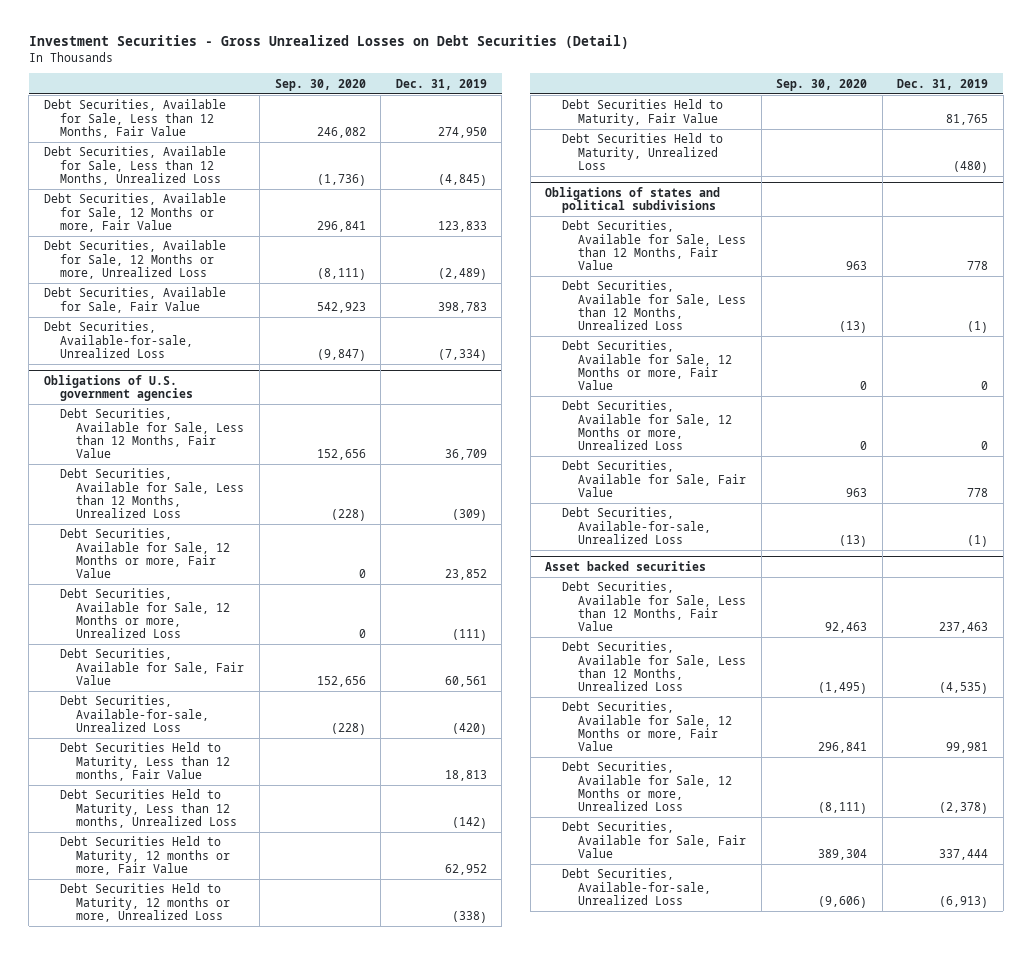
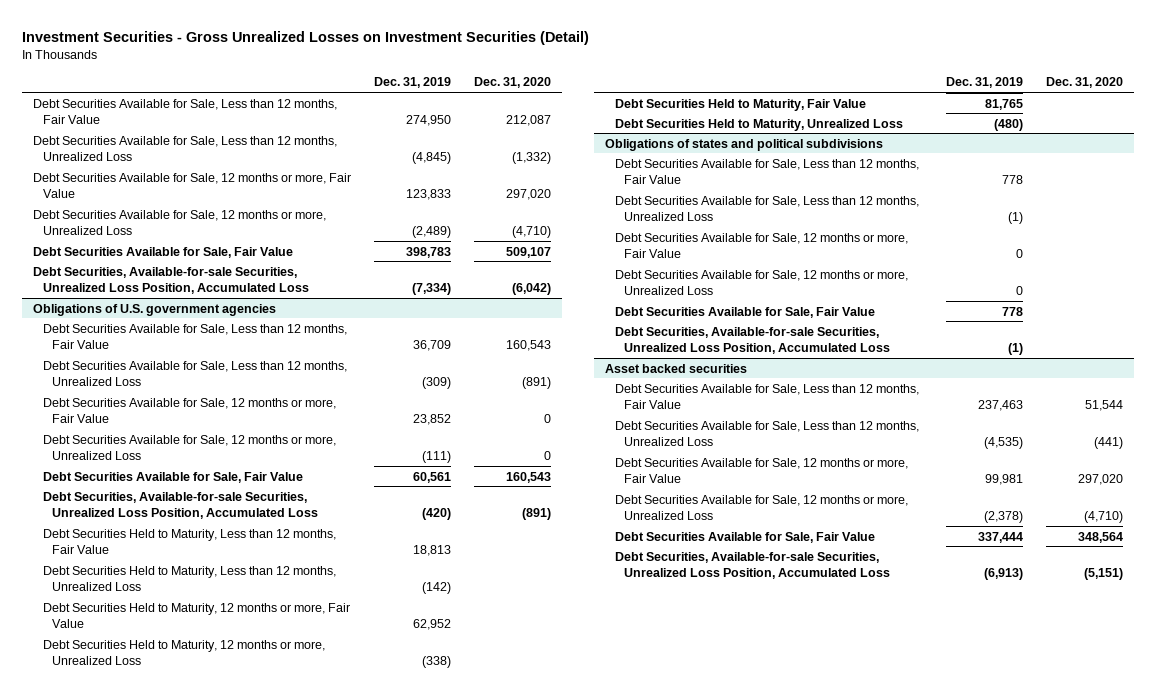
- Investment Securities - Gross Unrealized Losses on Debt Securities (Detail)
+ Investment Securities - Gross Unrealized Losses on Investment Securities (Detail)
- | Sep. 30, 2020 | Dec. 31, 2019
+ | Dec. 31, 2019 | Dec. 31, 2020
- Debt Securities, Available for Sale, Less than 12 Months, Fair Value | 246,082 | 274,950
- Debt Securities, Available for Sale, Less than 12 Months, Unrealized Loss | (1,736) | (4,845)
- Debt Securities, Available for Sale, 12 Months or more, Fair Value | 296,841 | 123,833
- Debt Securities, Available for Sale, 12 Months or more, Unrealized Loss | (8,111) | (2,489)
- Debt Securities, Available for Sale, Fair Value | 542,923 | 398,783
- Debt Securities, Available-for-sale, Unrealized Loss | (9,847) | (7,334)
+ Debt Securities Available for Sale, Less than 12 months, Fair Value | 274,950 | 212,087
+ Debt Securities Available for Sale, Less than 12 months, Unrealized Loss | (4,845) | (1,332)
+ Debt Securities Available for Sale, 12 months or more, Fair Value | 123,833 | 297,020
+ Debt Securities Available for Sale, 12 months or more, Unrealized Loss | (2,489) | (4,710)
+ Debt Securities Available for Sale, Fair Value | 398,783 | 509,107
+ Debt Securities, Available-for-sale Securities, Unrealized Loss Position, Accumulated Loss | (7,334) | (6,042)
@ Obligations of U.S. government agencies
- Debt Securities, Available for Sale, Less than 12 Months, Fair Value | 152,656 | 36,709
- Debt Securities, Available for Sale, Less than 12 Months, Unrealized Loss | (228) | (309)
- Debt Securities, Available for Sale, 12 Months or more, Fair Value | 0 | 23,852
- Debt Securities, Available for Sale, 12 Months or more, Unrealized Loss | 0 | (111)
- Debt Securities, Available for Sale, Fair Value | 152,656 | 60,561
- Debt Securities, Available-for-sale, Unrealized Loss | (228) | (420)
+ Debt Securities Available for Sale, Less than 12 months, Fair Value | 36,709 | 160,543
+ Debt Securities Available for Sale, Less than 12 months, Unrealized Loss | (309) | (891)
+ Debt Securities Available for Sale, 12 months or more, Fair Value | 23,852 | 0
+ Debt Securities Available for Sale, 12 months or more, Unrealized Loss | (111) | 0
+ Debt Securities Available for Sale, Fair Value | 60,561 | 160,543
+ Debt Securities, Available-for-sale Securities, Unrealized Loss Position, Accumulated Loss | (420) | (891)
@ Obligations of states and political subdivisions
- Debt Securities, Available for Sale, Less than 12 Months, Fair Value | 963 | 778
- Debt Securities, Available for Sale, Less than 12 Months, Unrealized Loss | (13) | (1)
- Debt Securities, Available for Sale, 12 Months or more, Fair Value | 0 | 0
- Debt Securities, Available for Sale, 12 Months or more, Unrealized Loss | 0 | 0
- Debt Securities, Available for Sale, Fair Value | 963 | 778
- Debt Securities, Available-for-sale, Unrealized Loss | (13) | (1)
+ Debt Securities Available for Sale, Less than 12 months, Fair Value | 778 |
+ Debt Securities Available for Sale, Less than 12 months, Unrealized Loss | (1) |
+ Debt Securities Available for Sale, 12 months or more, Fair Value | 0 |
+ Debt Securities Available for Sale, 12 months or more, Unrealized Loss | 0 |
+ Debt Securities Available for Sale, Fair Value | 778 |
+ Debt Securities, Available-for-sale Securities, Unrealized Loss Position, Accumulated Loss | (1) |
@ Asset backed securities
- Debt Securities, Available for Sale, Less than 12 Months, Fair Value | 92,463 | 237,463
- Debt Securities, Available for Sale, Less than 12 Months, Unrealized Loss | (1,495) | (4,535)
- Debt Securities, Available for Sale, 12 Months or more, Fair Value | 296,841 | 99,981
- Debt Securities, Available for Sale, 12 Months or more, Unrealized Loss | (8,111) | (2,378)
- Debt Securities, Available for Sale, Fair Value | 389,304 | 337,444
- Debt Securities, Available-for-sale, Unrealized Loss | (9,606) | (6,913)
+ Debt Securities Available for Sale, Less than 12 months, Fair Value | 237,463 | 51,544
+ Debt Securities Available for Sale, Less than 12 months, Unrealized Loss | (4,535) | (441)
+ Debt Securities Available for Sale, 12 months or more, Fair Value | 99,981 | 297,020
+ Debt Securities Available for Sale, 12 months or more, Unrealized Loss | (2,378) | (4,710)
+ Debt Securities Available for Sale, Fair Value | 337,444 | 348,564
+ Debt Securities, Available-for-sale Securities, Unrealized Loss Position, Accumulated Loss | (6,913) | (5,151)

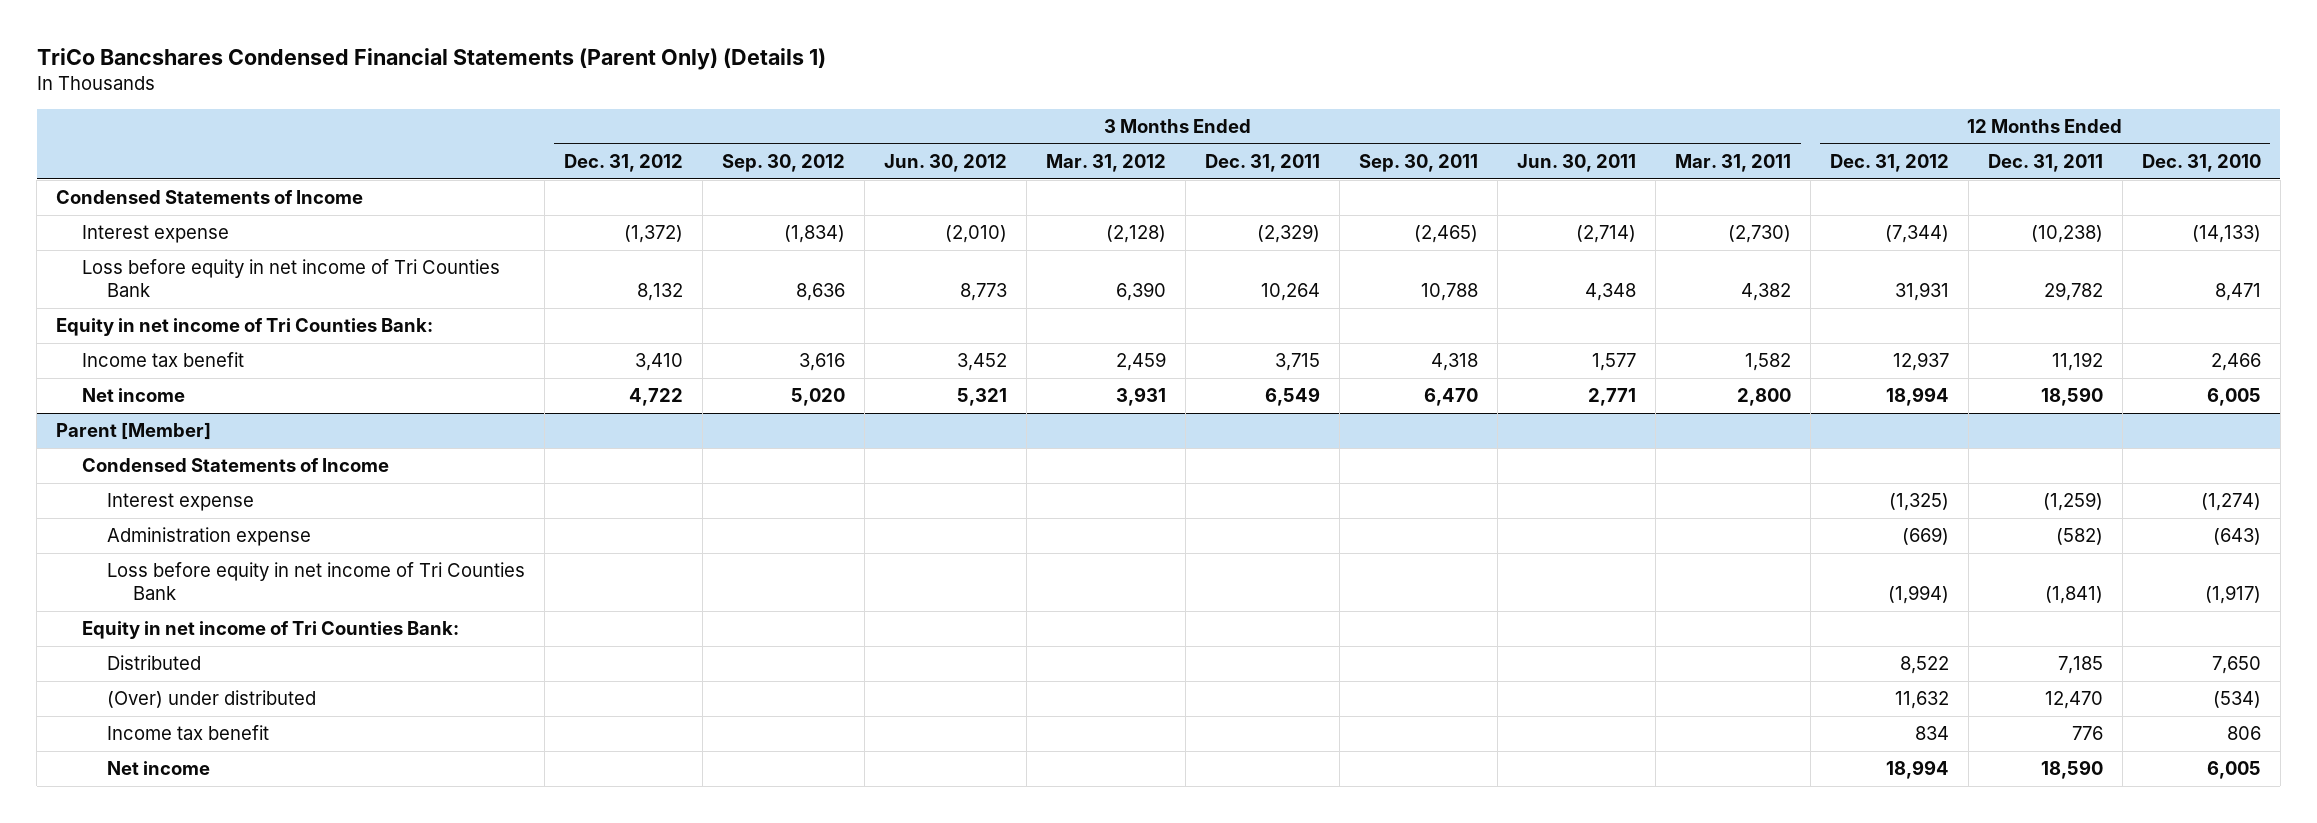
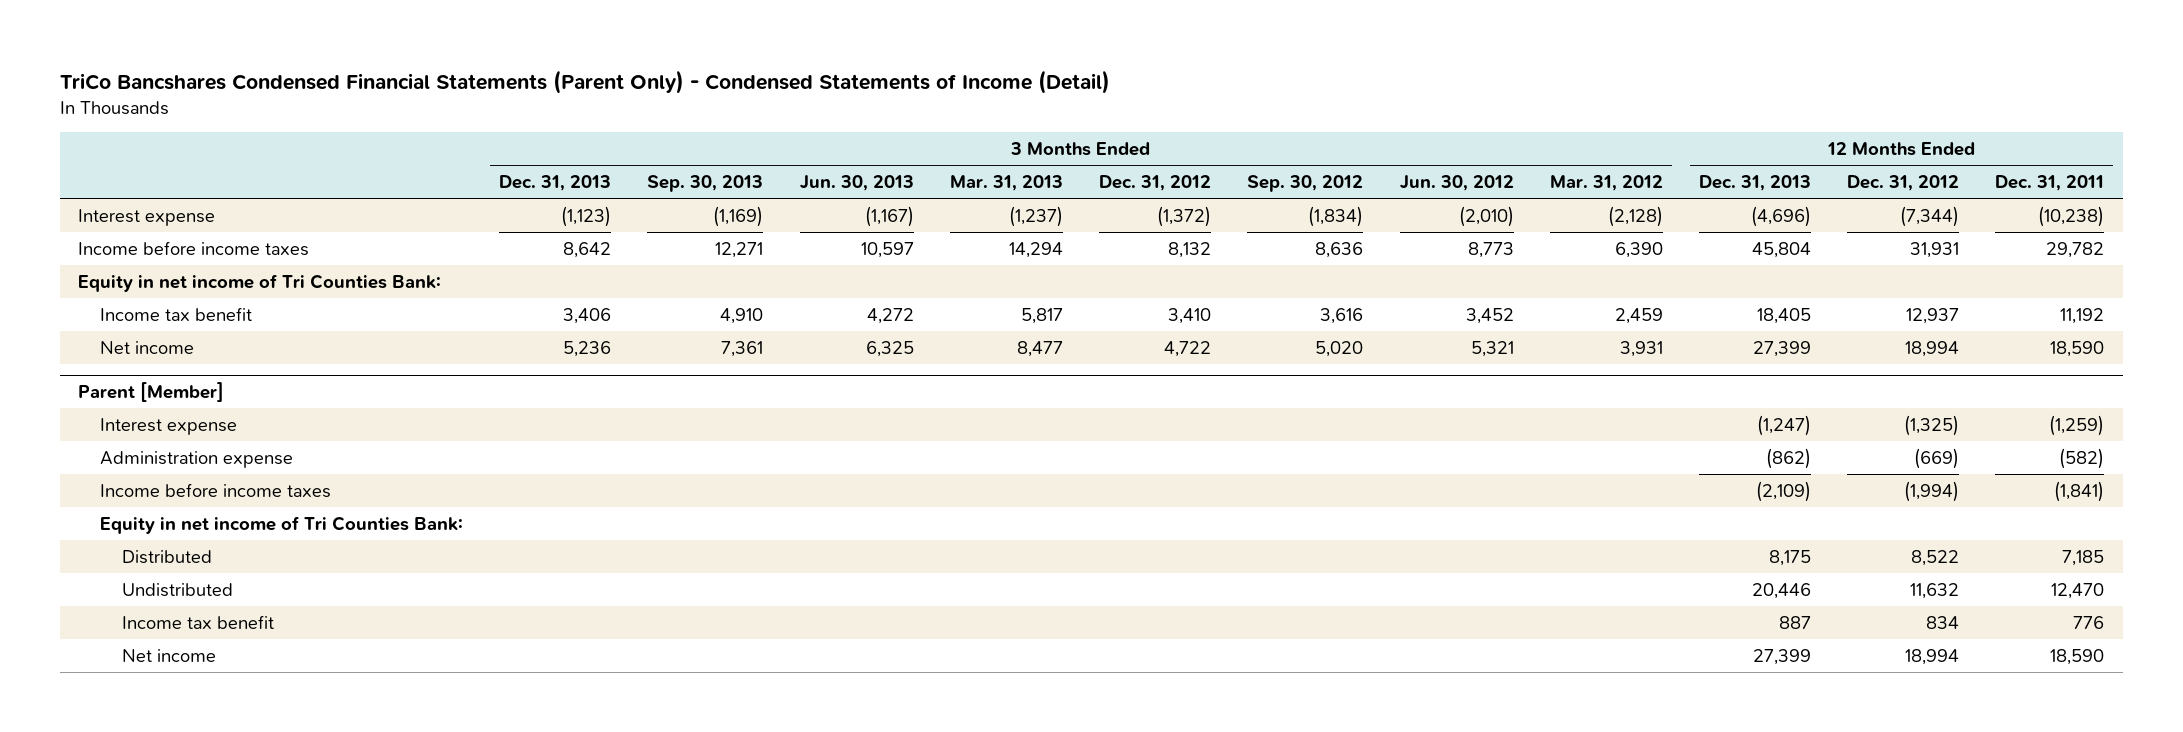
- TriCo Bancshares Condensed Financial Statements (Parent Only) (Details 1)
+ TriCo Bancshares Condensed Financial Statements (Parent Only) - Condensed Statements of Income (Detail)
- | 3 Months Ended Dec. 31, 2012 | 3 Months Ended Sep. 30, 2012 | 3 Months Ended Jun. 30, 2012 | 3 Months Ended Mar. 31, 2012 | 3 Months Ended Dec. 31, 2011 | 3 Months Ended Sep. 30, 2011 | 3 Months Ended Jun. 30, 2011 | 3 Months Ended Mar. 31, 2011 | 12 Months Ended Dec. 31, 2012 | 12 Months Ended Dec. 31, 2011 | 12 Months Ended Dec. 31, 2010
+ | 3 Months Ended Dec. 31, 2013 | 3 Months Ended Sep. 30, 2013 | 3 Months Ended Jun. 30, 2013 | 3 Months Ended Mar. 31, 2013 | 3 Months Ended Dec. 31, 2012 | 3 Months Ended Sep. 30, 2012 | 3 Months Ended Jun. 30, 2012 | 3 Months Ended Mar. 31, 2012 | 12 Months Ended Dec. 31, 2013 | 12 Months Ended Dec. 31, 2012 | 12 Months Ended Dec. 31, 2011
- Condensed Statements of Income
- Loss before equity in net income of Tri Counties Bank | 8,132 | 8,636 | 8,773 | 6,390 | 10,264 | 10,788 | 4,348 | 4,382 | 31,931 | 29,782 | 8,471
+ Income before income taxes | 8,642 | 12,271 | 10,597 | 14,294 | 8,132 | 8,636 | 8,773 | 6,390 | 45,804 | 31,931 | 29,782
@ Parent [Member]
- Condensed Statements of Income
- Loss before equity in net income of Tri Counties Bank | | | | | | | | | (1,994) | (1,841) | (1,917)
+ Income before income taxes | | | | | | | | | (2,109) | (1,994) | (1,841)
- (Over) under distributed | | | | | | | | | 11,632 | 12,470 | (534)
+ Undistributed | | | | | | | | | 20,446 | 11,632 | 12,470

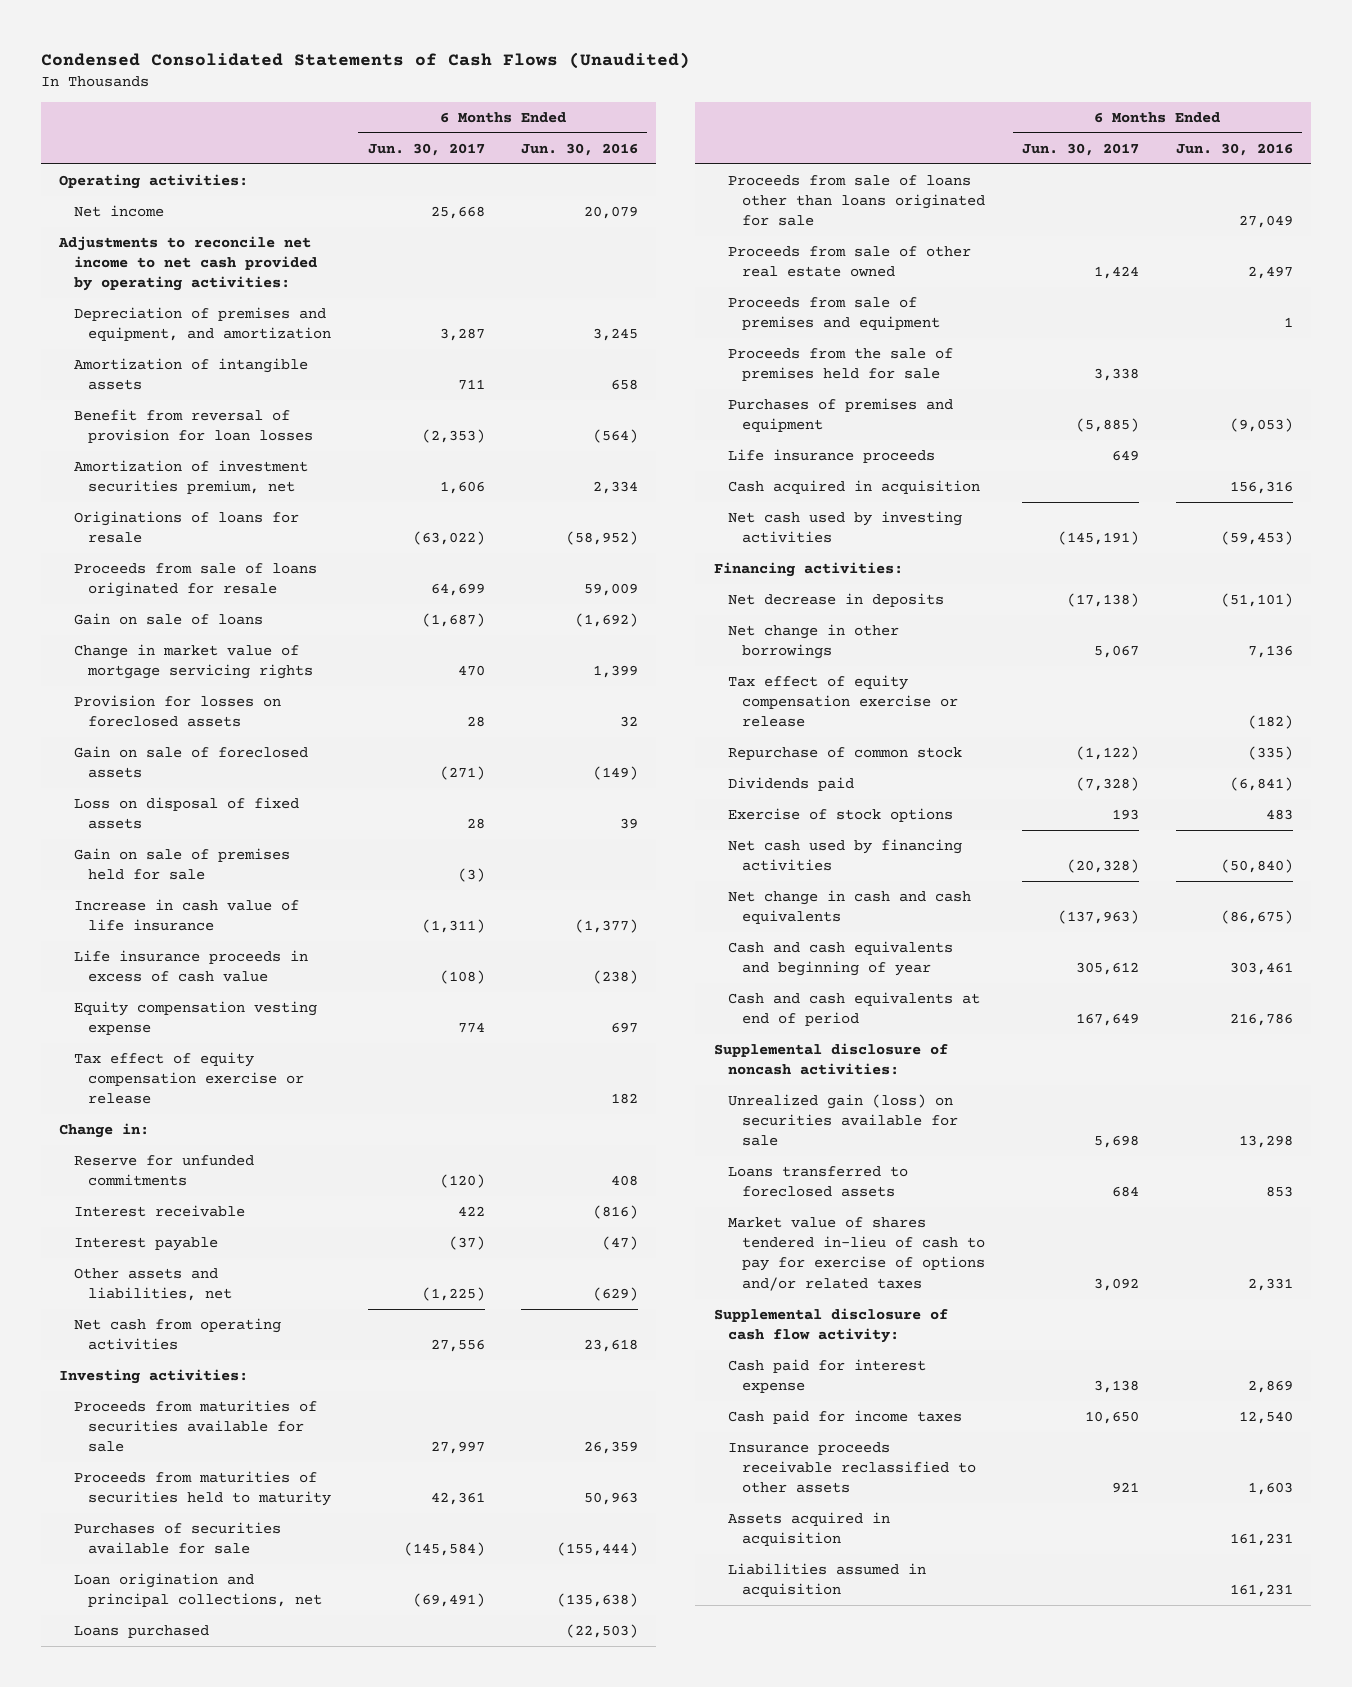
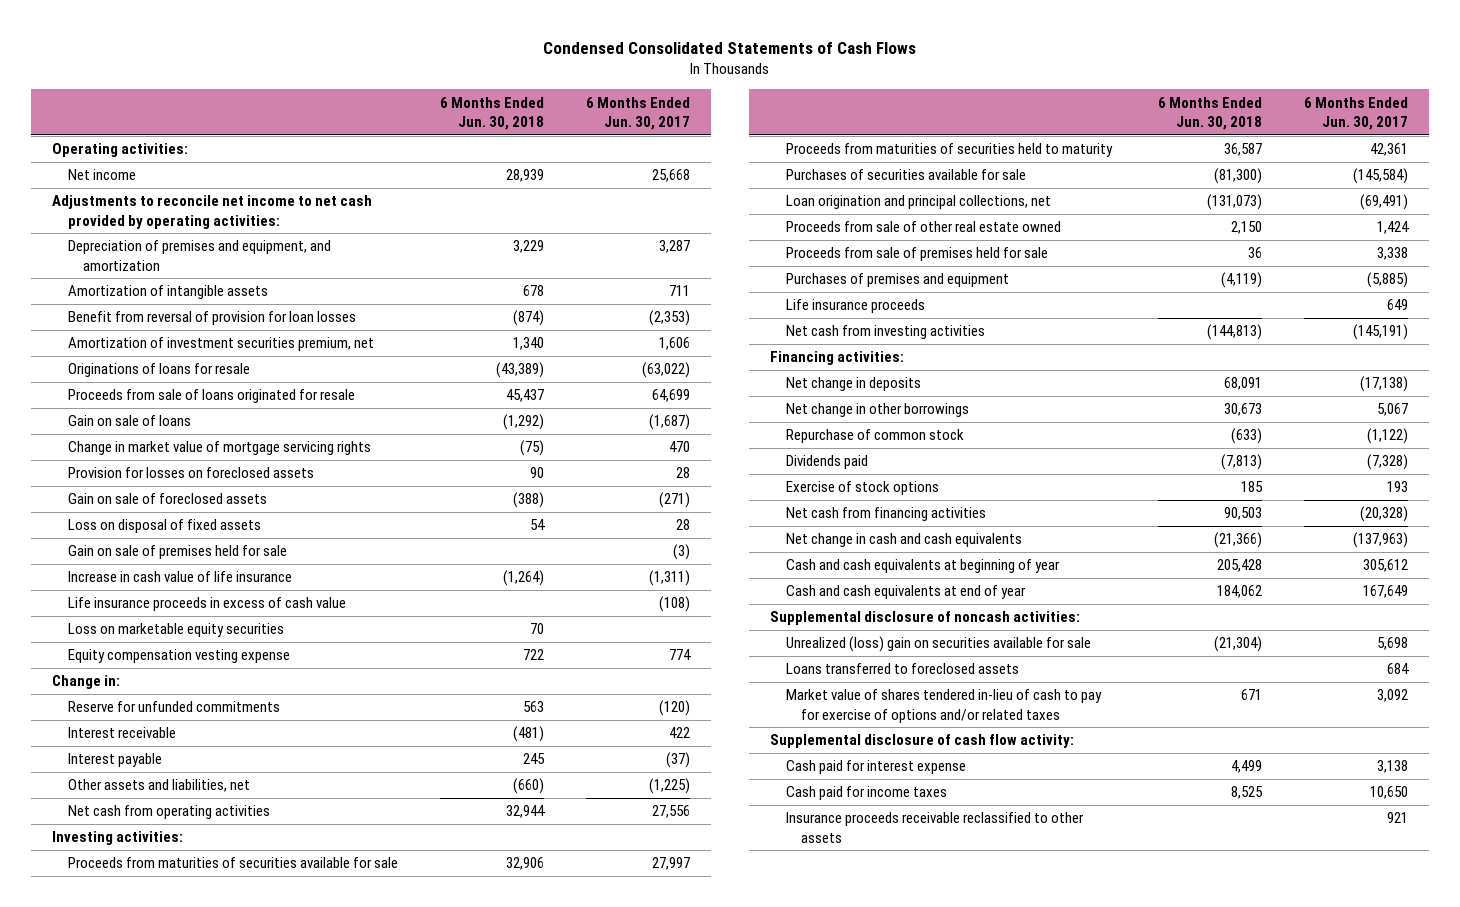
- Condensed Consolidated Statements of Cash Flows (Unaudited)
+ Condensed Consolidated Statements of Cash Flows
- | 6 Months Ended Jun. 30, 2017 | 6 Months Ended Jun. 30, 2016
+ | 6 Months Ended Jun. 30, 2018 | 6 Months Ended Jun. 30, 2017
+ Loss on marketable equity securities | 70 |
- Tax effect of equity compensation exercise or release | | 182
- Loans purchased | | (22,503)
- Proceeds from sale of loans other than loans originated for sale | | 27,049
- Proceeds from sale of premises and equipment | | 1
- Proceeds from the sale of premises held for sale | 3,338 |
+ Proceeds from sale of premises held for sale | 36 | 3,338
- Cash acquired in acquisition | | 156,316
- Net cash used by investing activities | (145,191) | (59,453)
+ Net cash from investing activities | (144,813) | (145,191)
- Net decrease in deposits | (17,138) | (51,101)
+ Net change in deposits | 68,091 | (17,138)
- Tax effect of equity compensation exercise or release | | (182)
- Net cash used by financing activities | (20,328) | (50,840)
+ Net cash from financing activities | 90,503 | (20,328)
- Cash and cash equivalents and beginning of year | 305,612 | 303,461
- Cash and cash equivalents at end of period | 167,649 | 216,786
+ Cash and cash equivalents at beginning of year | 205,428 | 305,612
+ Cash and cash equivalents at end of year | 184,062 | 167,649
- Unrealized gain (loss) on securities available for sale | 5,698 | 13,298
+ Unrealized (loss) gain on securities available for sale | (21,304) | 5,698
- Assets acquired in acquisition | | 161,231
- Liabilities assumed in acquisition | | 161,231

